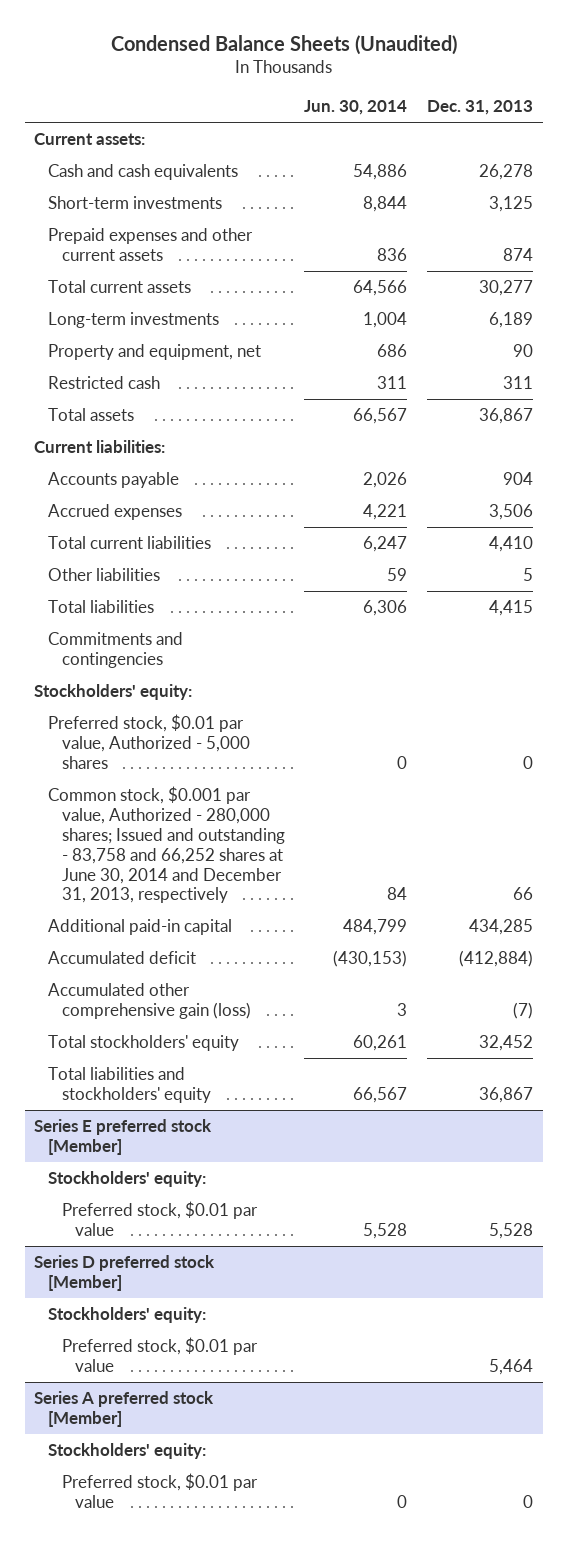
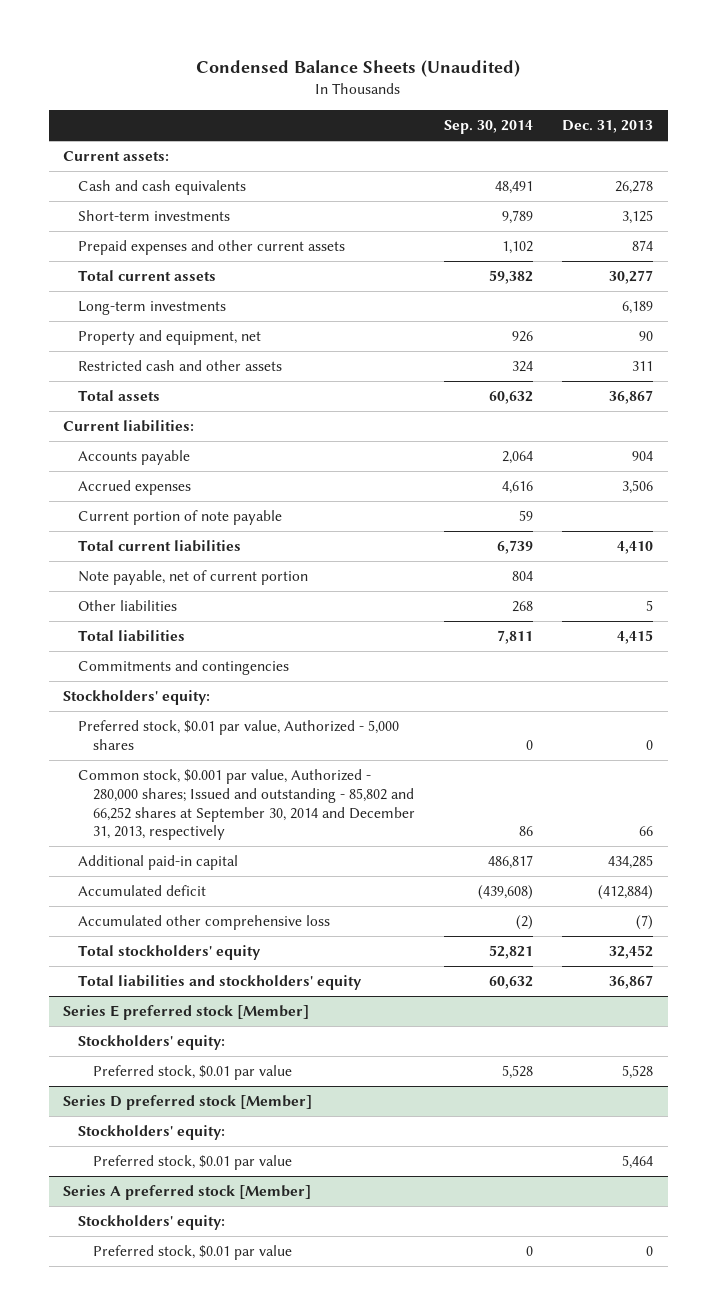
- | Jun. 30, 2014 | Dec. 31, 2013
+ | Sep. 30, 2014 | Dec. 31, 2013
- Restricted cash | 311 | 311
+ Restricted cash and other assets | 324 | 311
+ Current portion of note payable | 59 |
+ Note payable, net of current portion | 804 |
- Common stock, $0.001 par value, Authorized - 280,000 shares; Issued and outstanding - 83,758 and 66,252 shares at June 30, 2014 and December 31, 2013, respectively | 84 | 66
+ Common stock, $0.001 par value, Authorized - 280,000 shares; Issued and outstanding - 85,802 and 66,252 shares at September 30, 2014 and December 31, 2013, respectively | 86 | 66
- Accumulated other comprehensive gain (loss) | 3 | (7)
+ Accumulated other comprehensive loss | (2) | (7)

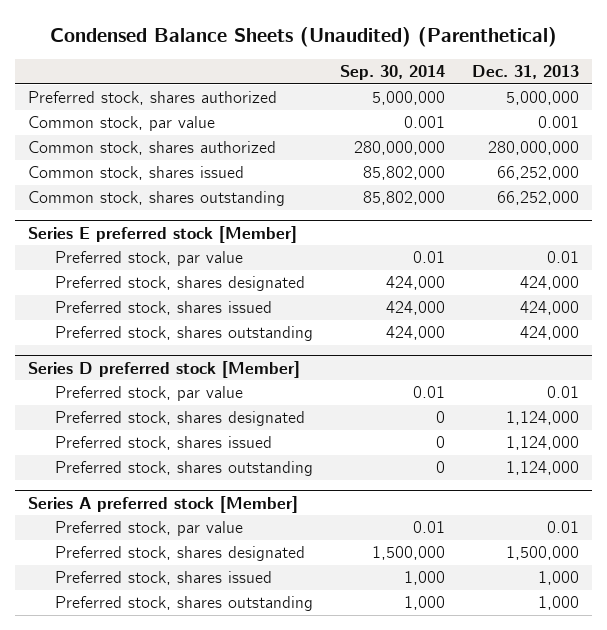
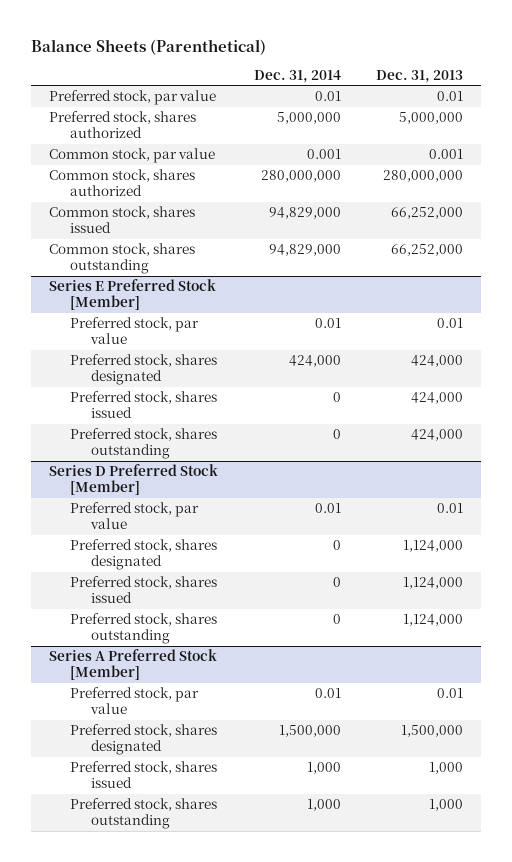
- Condensed Balance Sheets (Unaudited) (Parenthetical)
+ Balance Sheets (Parenthetical)
- | Sep. 30, 2014 | Dec. 31, 2013
+ | Dec. 31, 2014 | Dec. 31, 2013
+ Preferred stock, par value | 0.01 | 0.01
- Series E preferred stock [Member]
+ Series E Preferred Stock [Member]
- Series D preferred stock [Member]
+ Series D Preferred Stock [Member]
- Series A preferred stock [Member]
+ Series A Preferred Stock [Member]

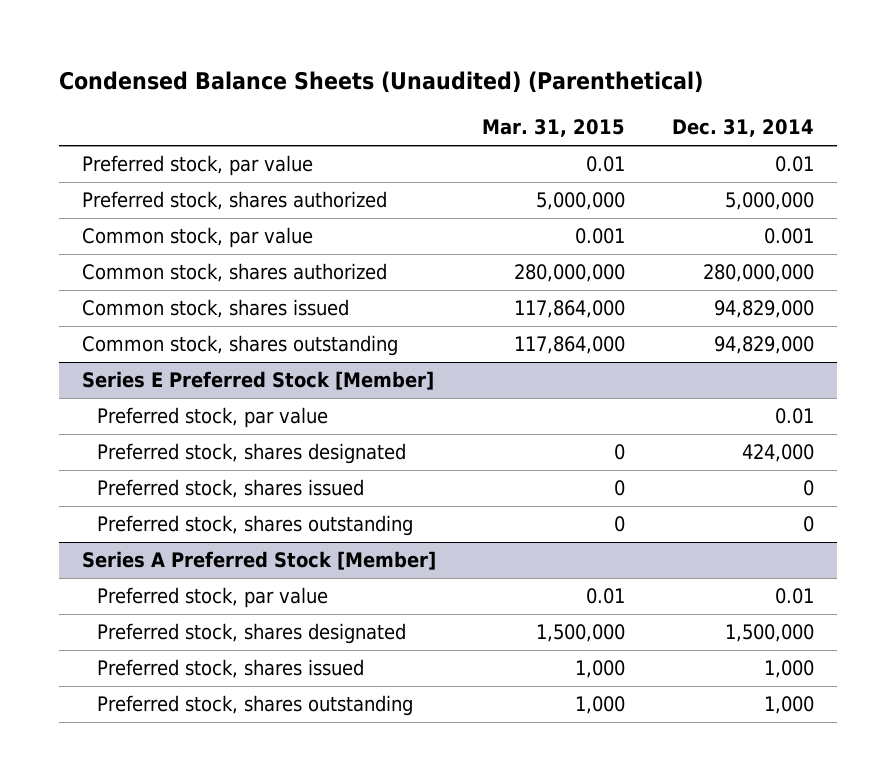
- Balance Sheets (Parenthetical)
+ Condensed Balance Sheets (Unaudited) (Parenthetical)
- | Dec. 31, 2014 | Dec. 31, 2013
+ | Mar. 31, 2015 | Dec. 31, 2014
- Series D Preferred Stock [Member]
- Preferred stock, par value | 0.01 | 0.01
- Preferred stock, shares designated | 0 | 1,124,000
- Preferred stock, shares issued | 0 | 1,124,000
- Preferred stock, shares outstanding | 0 | 1,124,000

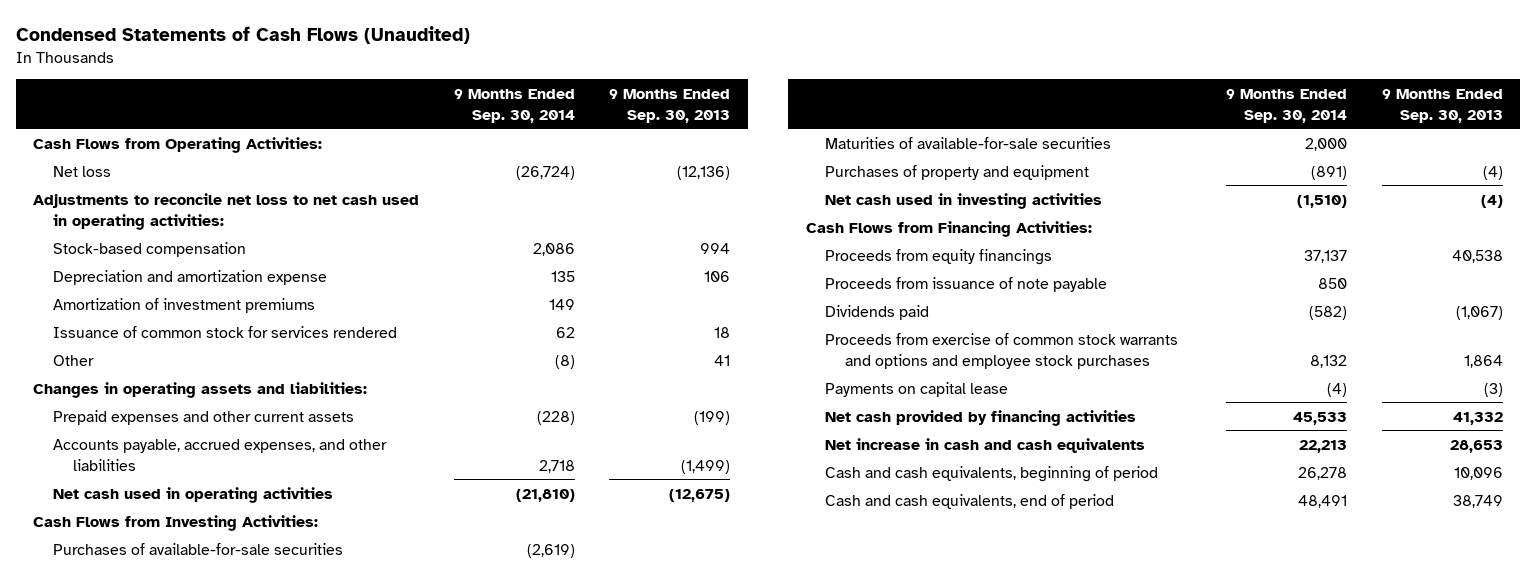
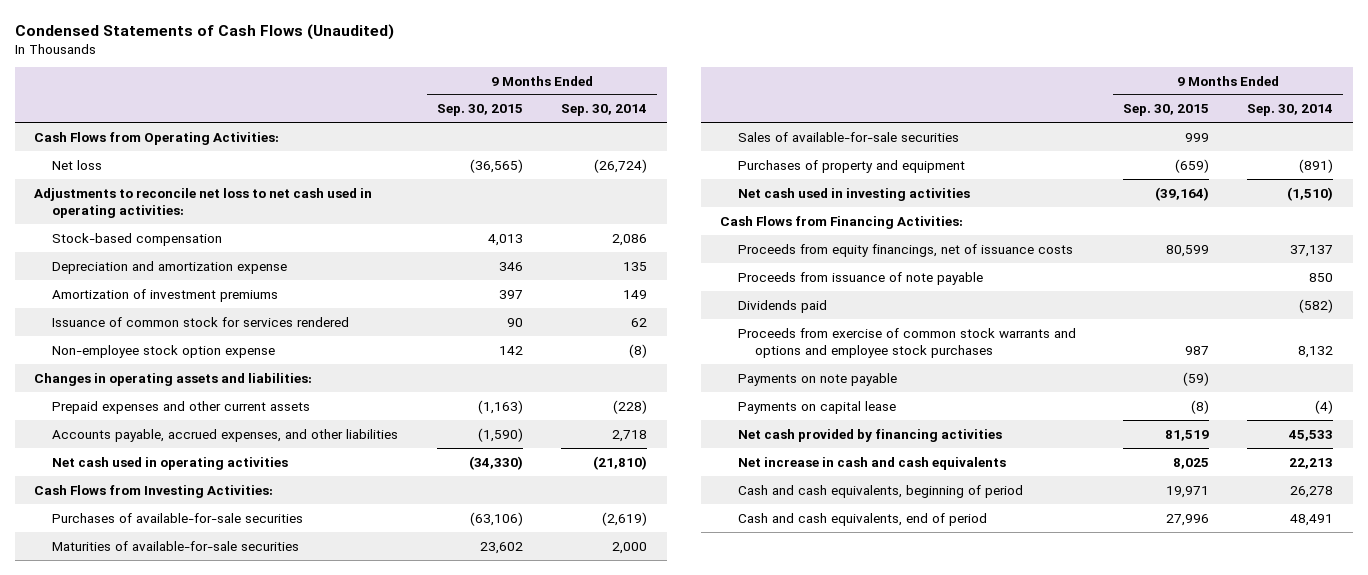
- | 9 Months Ended Sep. 30, 2014 | 9 Months Ended Sep. 30, 2013
+ | 9 Months Ended Sep. 30, 2015 | 9 Months Ended Sep. 30, 2014
- Other | (8) | 41
+ Non-employee stock option expense | 142 | (8)
+ Sales of available-for-sale securities | 999 |
- Proceeds from equity financings | 37,137 | 40,538
+ Proceeds from equity financings, net of issuance costs | 80,599 | 37,137
+ Payments on note payable | (59) |

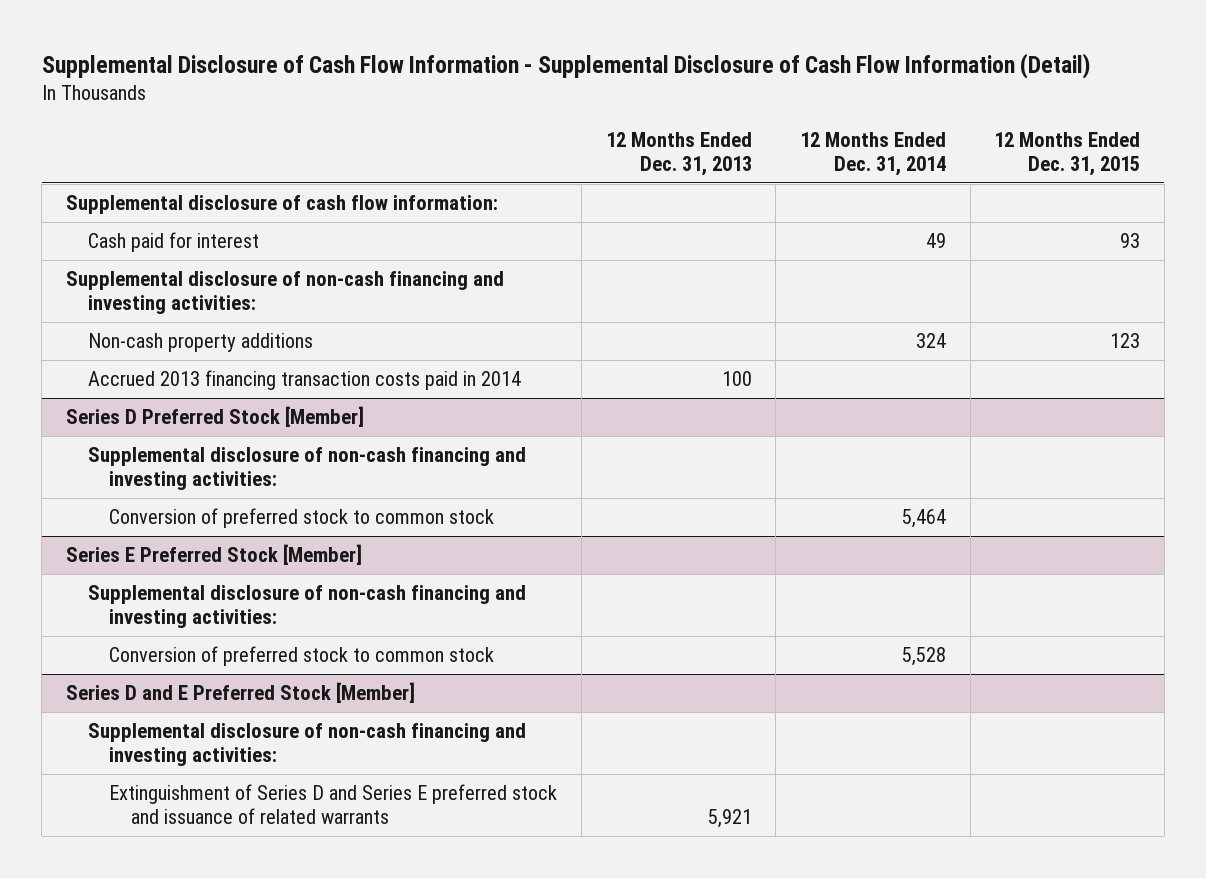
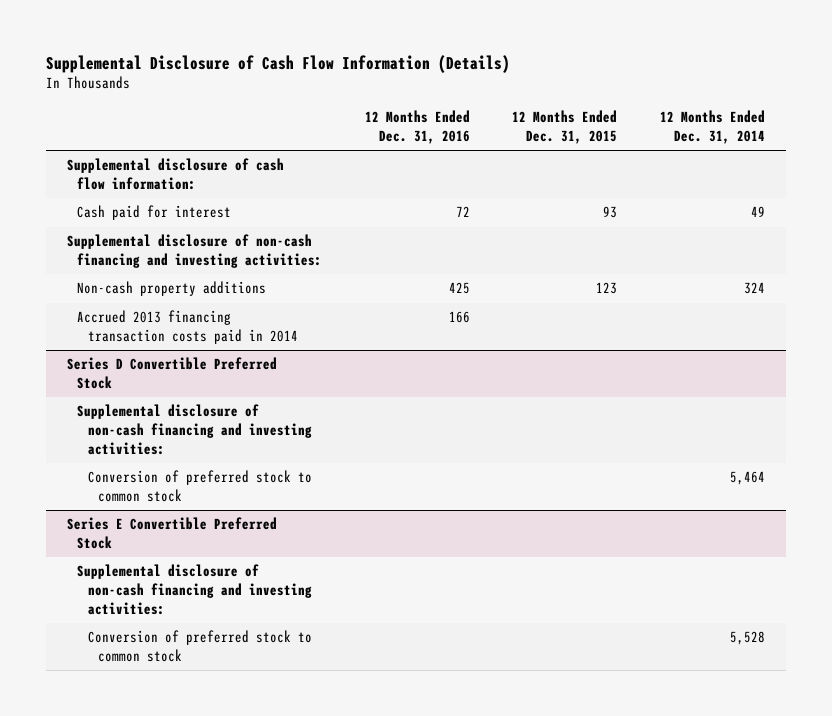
- Supplemental Disclosure of Cash Flow Information - Supplemental Disclosure of Cash Flow Information (Detail)
+ Supplemental Disclosure of Cash Flow Information (Details)
- | 12 Months Ended Dec. 31, 2013 | 12 Months Ended Dec. 31, 2014 | 12 Months Ended Dec. 31, 2015
+ | 12 Months Ended Dec. 31, 2016 | 12 Months Ended Dec. 31, 2015 | 12 Months Ended Dec. 31, 2014
- Series D Preferred Stock [Member]
+ Series D Convertible Preferred Stock
- Series E Preferred Stock [Member]
+ Series E Convertible Preferred Stock
- Series D and E Preferred Stock [Member]
- Supplemental disclosure of non-cash financing and investing activities:
- Extinguishment of Series D and Series E preferred stock and issuance of related warrants | 5,921 | |

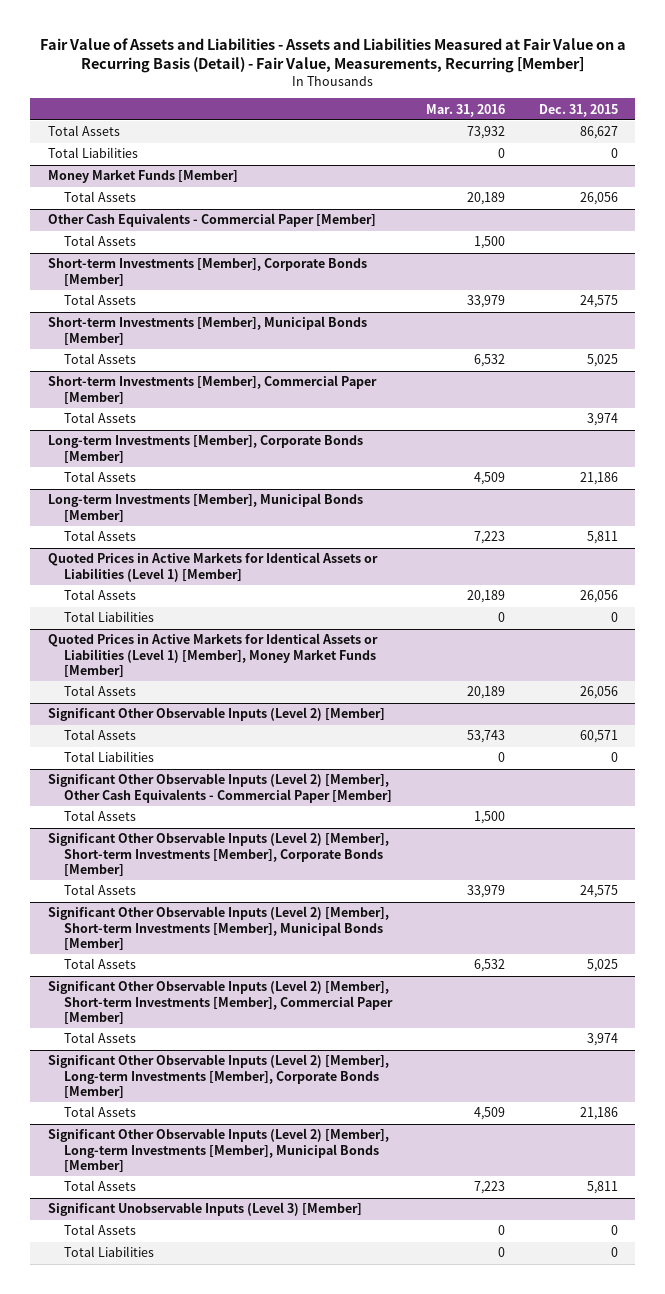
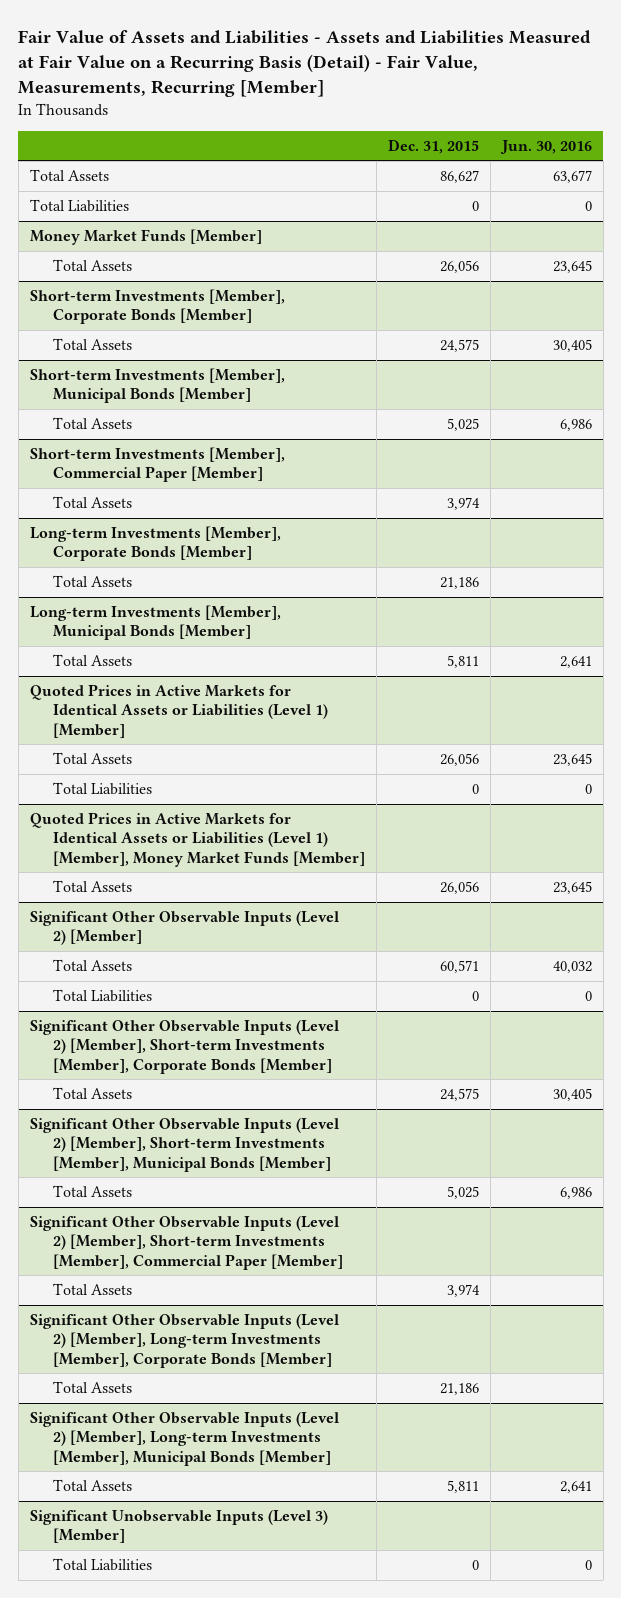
- | Mar. 31, 2016 | Dec. 31, 2015
+ | Dec. 31, 2015 | Jun. 30, 2016
- Other Cash Equivalents - Commercial Paper [Member]
- Total Assets | 1,500 |
- Significant Other Observable Inputs (Level 2) [Member], Other Cash Equivalents - Commercial Paper [Member]
- Total Assets | 1,500 |
@ Significant Unobservable Inputs (Level 3) [Member]
- Total Assets | 0 | 0

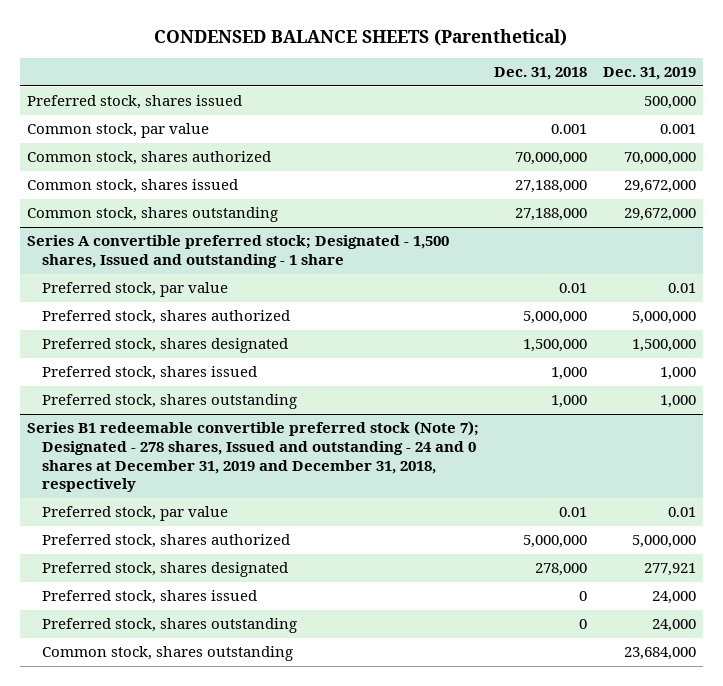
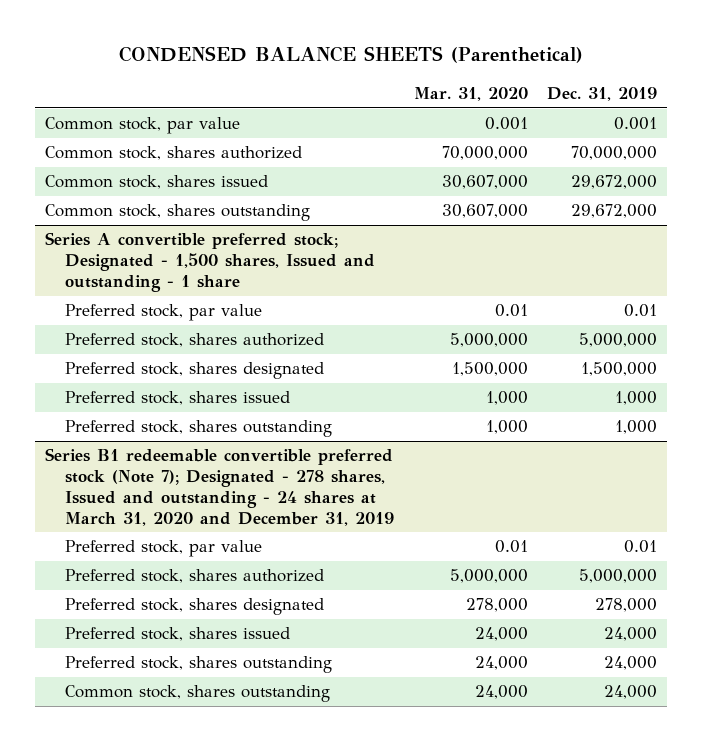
- | Dec. 31, 2018 | Dec. 31, 2019
+ | Mar. 31, 2020 | Dec. 31, 2019
- Preferred stock, shares issued | | 500,000
- Series B1 redeemable convertible preferred stock (Note 7); Designated - 278 shares, Issued and outstanding - 24 and 0 shares at December 31, 2019 and December 31, 2018, respectively
+ Series B1 redeemable convertible preferred stock (Note 7); Designated - 278 shares, Issued and outstanding - 24 shares at March 31, 2020 and December 31, 2019
- Preferred stock, shares designated | 278,000 | 277,921
+ Preferred stock, shares designated | 278,000 | 278,000
- Common stock, shares outstanding | | 23,684,000
+ Common stock, shares outstanding | 24,000 | 24,000

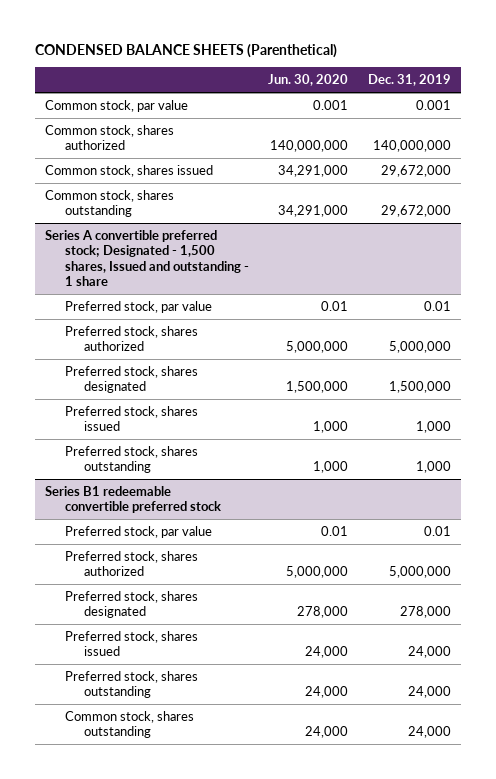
- | Mar. 31, 2020 | Dec. 31, 2019
+ | Jun. 30, 2020 | Dec. 31, 2019
- Common stock, shares authorized | 70,000,000 | 70,000,000
+ Common stock, shares authorized | 140,000,000 | 140,000,000
- Series B1 redeemable convertible preferred stock (Note 7); Designated - 278 shares, Issued and outstanding - 24 shares at March 31, 2020 and December 31, 2019
+ Series B1 redeemable convertible preferred stock

